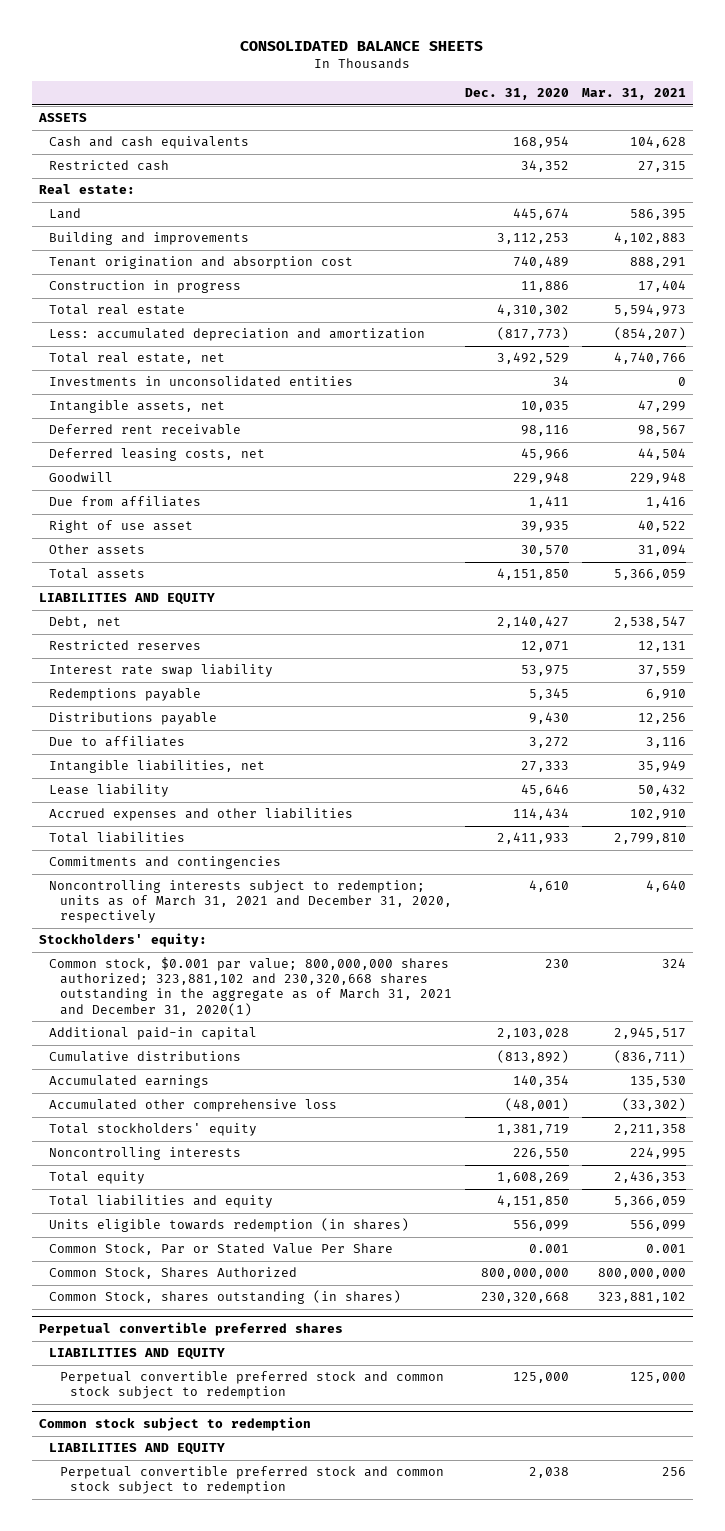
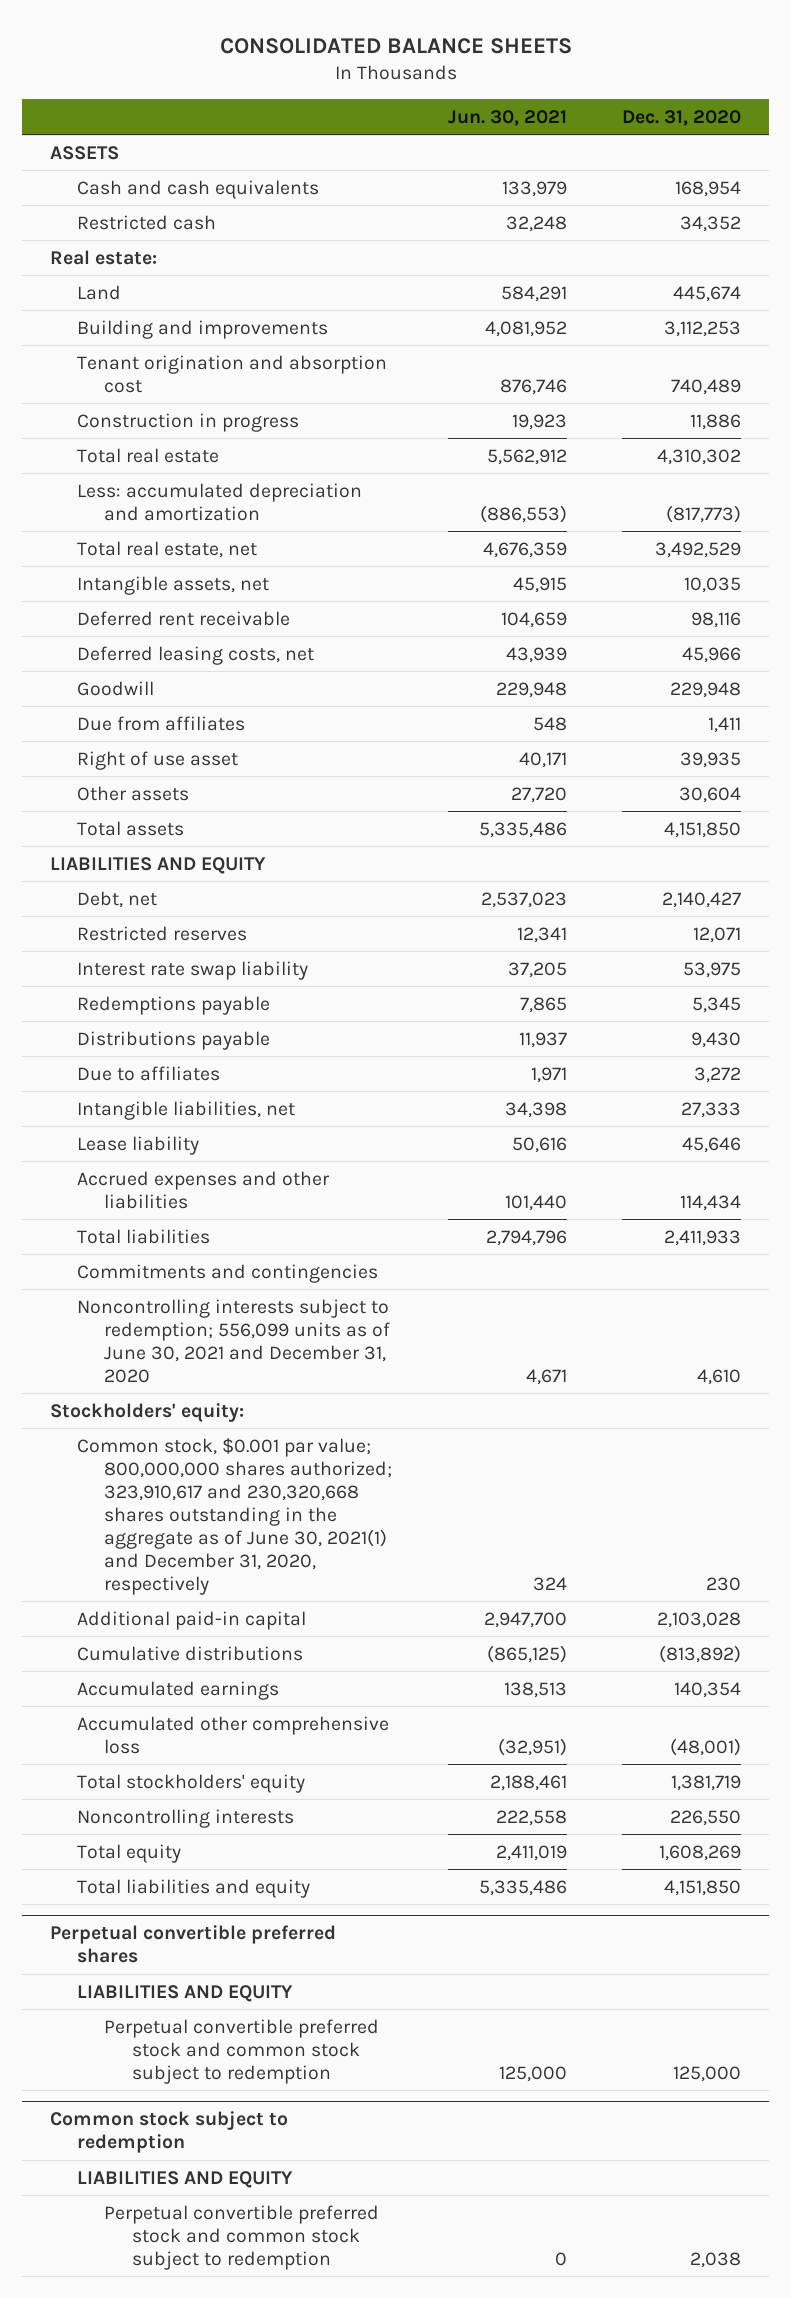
- | Dec. 31, 2020 | Mar. 31, 2021
+ | Jun. 30, 2021 | Dec. 31, 2020
- Investments in unconsolidated entities | 34 | 0
- Other assets | 30,570 | 31,094
+ Other assets | 27,720 | 30,604
- Noncontrolling interests subject to redemption; units as of March 31, 2021 and December 31, 2020, respectively | 4,610 | 4,640
+ Noncontrolling interests subject to redemption; 556,099 units as of June 30, 2021 and December 31, 2020 | 4,671 | 4,610
- Common stock, $0.001 par value; 800,000,000 shares authorized; 323,881,102 and 230,320,668 shares outstanding in the aggregate as of March 31, 2021 and December 31, 2020(1) | 230 | 324
+ Common stock, $0.001 par value; 800,000,000 shares authorized; 323,910,617 and 230,320,668 shares outstanding in the aggregate as of June 30, 2021(1) and December 31, 2020, respectively | 324 | 230
- Units eligible towards redemption (in shares) | 556,099 | 556,099
- Common Stock, Par or Stated Value Per Share | 0.001 | 0.001
- Common Stock, Shares Authorized | 800,000,000 | 800,000,000
- Common Stock, shares outstanding (in shares) | 230,320,668 | 323,881,102

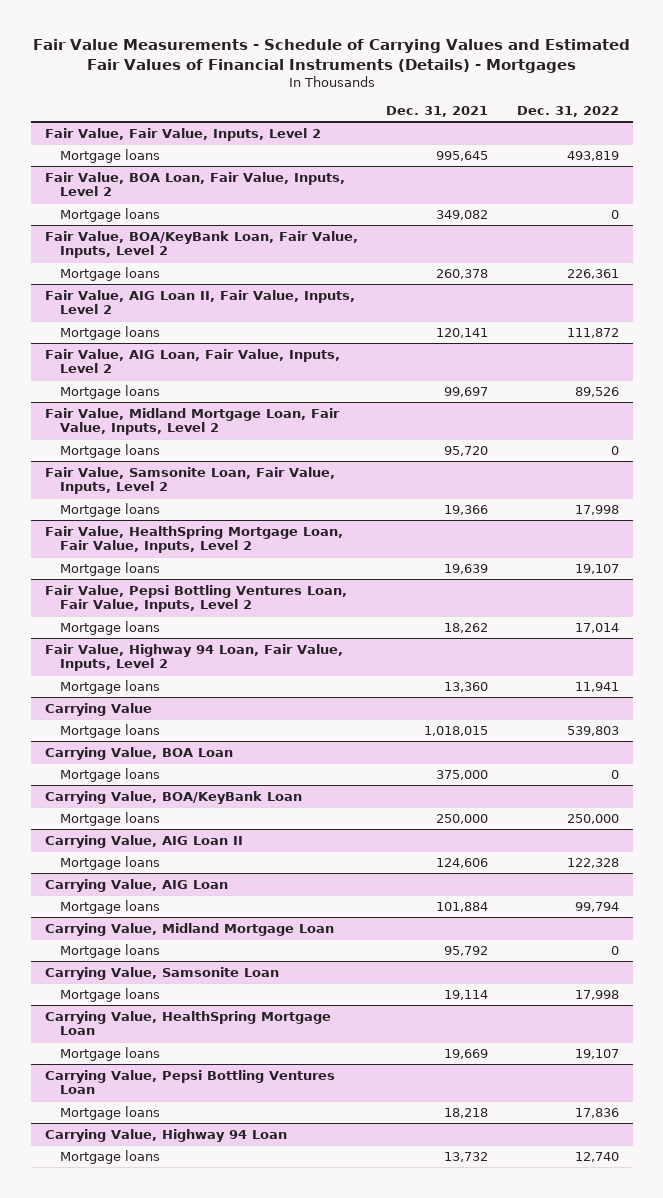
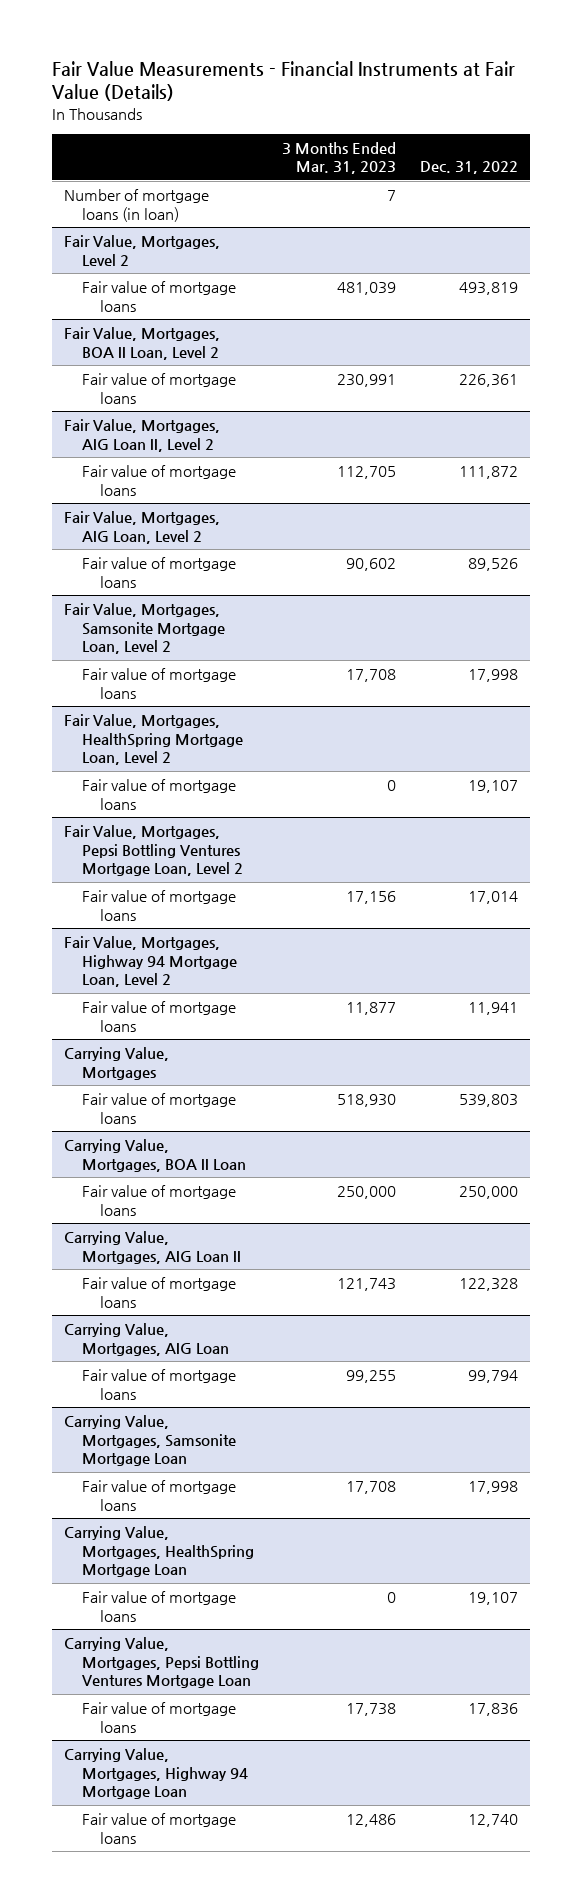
- Fair Value Measurements - Schedule of Carrying Values and Estimated Fair Values of Financial Instruments (Details) - Mortgages
+ Fair Value Measurements - Financial Instruments at Fair Value (Details)
- | Dec. 31, 2021 | Dec. 31, 2022
+ | 3 Months Ended Mar. 31, 2023 | Dec. 31, 2022
- Fair Value, Fair Value, Inputs, Level 2
- Mortgage loans | 995,645 | 493,819
- Fair Value, BOA Loan, Fair Value, Inputs, Level 2
- Mortgage loans | 349,082 | 0
- Fair Value, BOA/KeyBank Loan, Fair Value, Inputs, Level 2
- Mortgage loans | 260,378 | 226,361
- Fair Value, AIG Loan II, Fair Value, Inputs, Level 2
- Mortgage loans | 120,141 | 111,872
- Fair Value, AIG Loan, Fair Value, Inputs, Level 2
- Mortgage loans | 99,697 | 89,526
- Fair Value, Midland Mortgage Loan, Fair Value, Inputs, Level 2
- Mortgage loans | 95,720 | 0
- Fair Value, Samsonite Loan, Fair Value, Inputs, Level 2
- Mortgage loans | 19,366 | 17,998
- Fair Value, HealthSpring Mortgage Loan, Fair Value, Inputs, Level 2
- Mortgage loans | 19,639 | 19,107
- Fair Value, Pepsi Bottling Ventures Loan, Fair Value, Inputs, Level 2
- Mortgage loans | 18,262 | 17,014
- Fair Value, Highway 94 Loan, Fair Value, Inputs, Level 2
- Mortgage loans | 13,360 | 11,941
- Carrying Value
- Mortgage loans | 1,018,015 | 539,803
- Carrying Value, BOA Loan
- Mortgage loans | 375,000 | 0
- Carrying Value, BOA/KeyBank Loan
- Mortgage loans | 250,000 | 250,000
- Carrying Value, AIG Loan II
- Mortgage loans | 124,606 | 122,328
- Carrying Value, AIG Loan
- Mortgage loans | 101,884 | 99,794
- Carrying Value, Midland Mortgage Loan
- Mortgage loans | 95,792 | 0
- Carrying Value, Samsonite Loan
- Mortgage loans | 19,114 | 17,998
- Carrying Value, HealthSpring Mortgage Loan
- Mortgage loans | 19,669 | 19,107
- Carrying Value, Pepsi Bottling Ventures Loan
- Mortgage loans | 18,218 | 17,836
- Carrying Value, Highway 94 Loan
- Mortgage loans | 13,732 | 12,740
+ Number of mortgage loans (in loan) | 7 |
+ Fair Value, Mortgages, Level 2
+ Fair value of mortgage loans | 481,039 | 493,819
+ Fair Value, Mortgages, BOA II Loan, Level 2
+ Fair value of mortgage loans | 230,991 | 226,361
+ Fair Value, Mortgages, AIG Loan II, Level 2
+ Fair value of mortgage loans | 112,705 | 111,872
+ Fair Value, Mortgages, AIG Loan, Level 2
+ Fair value of mortgage loans | 90,602 | 89,526
+ Fair Value, Mortgages, Samsonite Mortgage Loan, Level 2
+ Fair value of mortgage loans | 17,708 | 17,998
+ Fair Value, Mortgages, HealthSpring Mortgage Loan, Level 2
+ Fair value of mortgage loans | 0 | 19,107
+ Fair Value, Mortgages, Pepsi Bottling Ventures Mortgage Loan, Level 2
+ Fair value of mortgage loans | 17,156 | 17,014
+ Fair Value, Mortgages, Highway 94 Mortgage Loan, Level 2
+ Fair value of mortgage loans | 11,877 | 11,941
+ Carrying Value, Mortgages
+ Fair value of mortgage loans | 518,930 | 539,803
+ Carrying Value, Mortgages, BOA II Loan
+ Fair value of mortgage loans | 250,000 | 250,000
+ Carrying Value, Mortgages, AIG Loan II
+ Fair value of mortgage loans | 121,743 | 122,328
+ Carrying Value, Mortgages, AIG Loan
+ Fair value of mortgage loans | 99,255 | 99,794
+ Carrying Value, Mortgages, Samsonite Mortgage Loan
+ Fair value of mortgage loans | 17,708 | 17,998
+ Carrying Value, Mortgages, HealthSpring Mortgage Loan
+ Fair value of mortgage loans | 0 | 19,107
+ Carrying Value, Mortgages, Pepsi Bottling Ventures Mortgage Loan
+ Fair value of mortgage loans | 17,738 | 17,836
+ Carrying Value, Mortgages, Highway 94 Mortgage Loan
+ Fair value of mortgage loans | 12,486 | 12,740

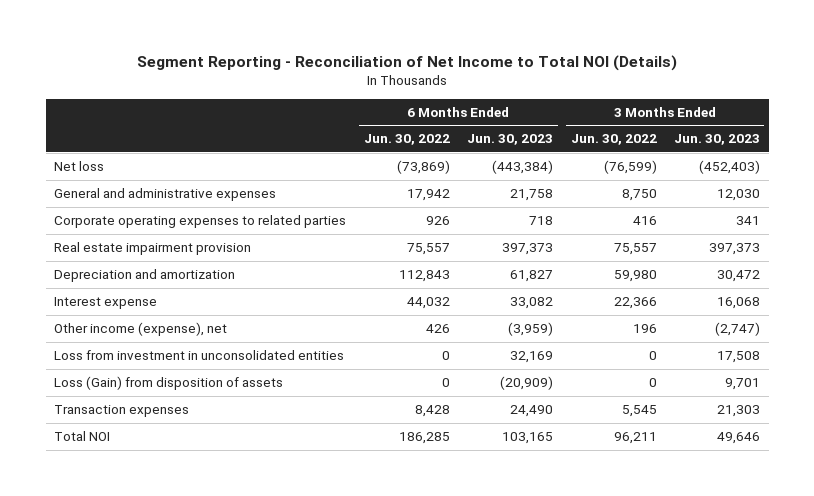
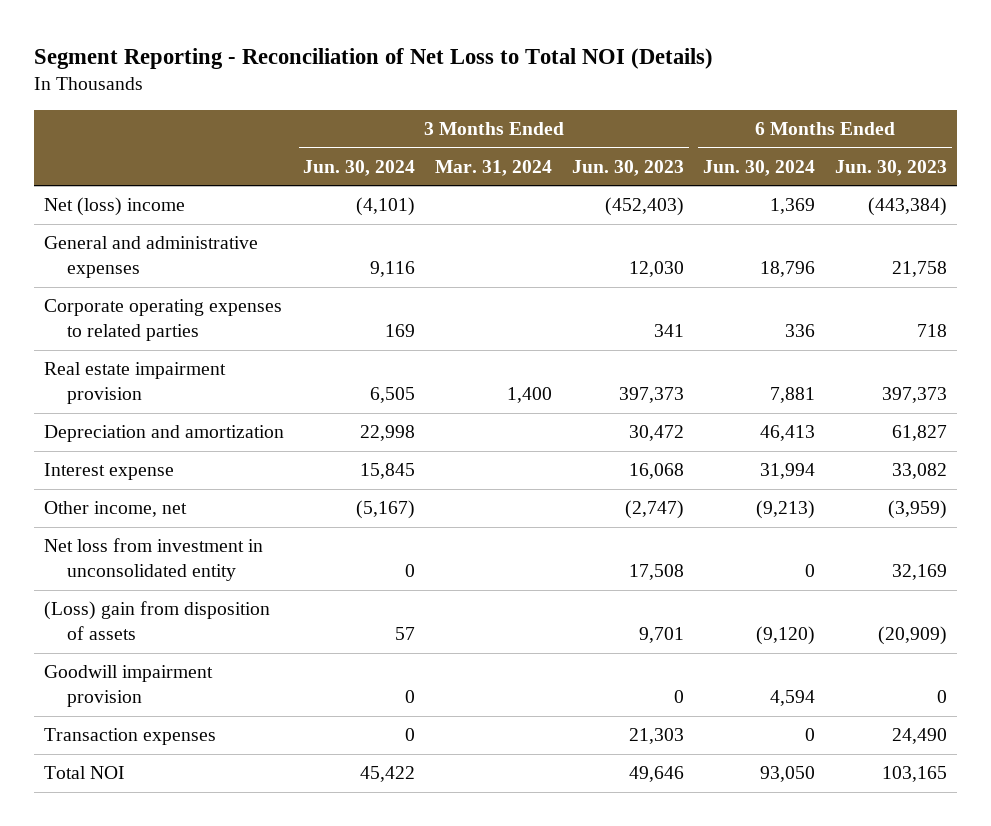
- Segment Reporting - Reconciliation of Net Income to Total NOI (Details)
+ Segment Reporting - Reconciliation of Net Loss to Total NOI (Details)
- | 6 Months Ended Jun. 30, 2022 | 6 Months Ended Jun. 30, 2023 | 3 Months Ended Jun. 30, 2022 | 3 Months Ended Jun. 30, 2023
+ | 3 Months Ended Jun. 30, 2024 | 3 Months Ended Mar. 31, 2024 | 3 Months Ended Jun. 30, 2023 | 6 Months Ended Jun. 30, 2024 | 6 Months Ended Jun. 30, 2023
- Net loss | (73,869) | (443,384) | (76,599) | (452,403)
+ Net (loss) income | (4,101) | | (452,403) | 1,369 | (443,384)
- Other income (expense), net | 426 | (3,959) | 196 | (2,747)
- Loss from investment in unconsolidated entities | 0 | 32,169 | 0 | 17,508
- Loss (Gain) from disposition of assets | 0 | (20,909) | 0 | 9,701
+ Other income, net | (5,167) | | (2,747) | (9,213) | (3,959)
+ Net loss from investment in unconsolidated entity | 0 | | 17,508 | 0 | 32,169
+ (Loss) gain from disposition of assets | 57 | | 9,701 | (9,120) | (20,909)
+ Goodwill impairment provision | 0 | | 0 | 4,594 | 0

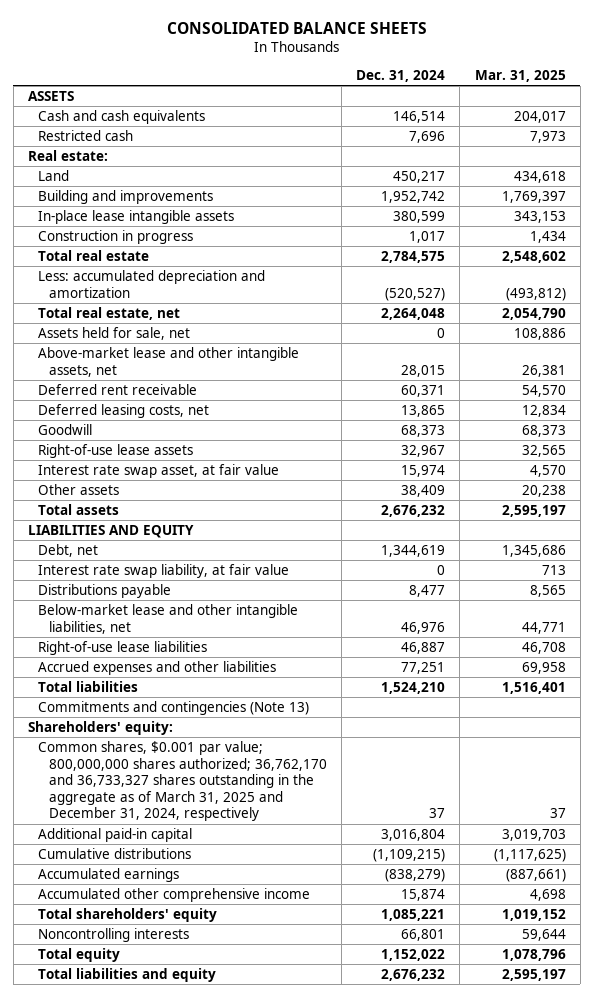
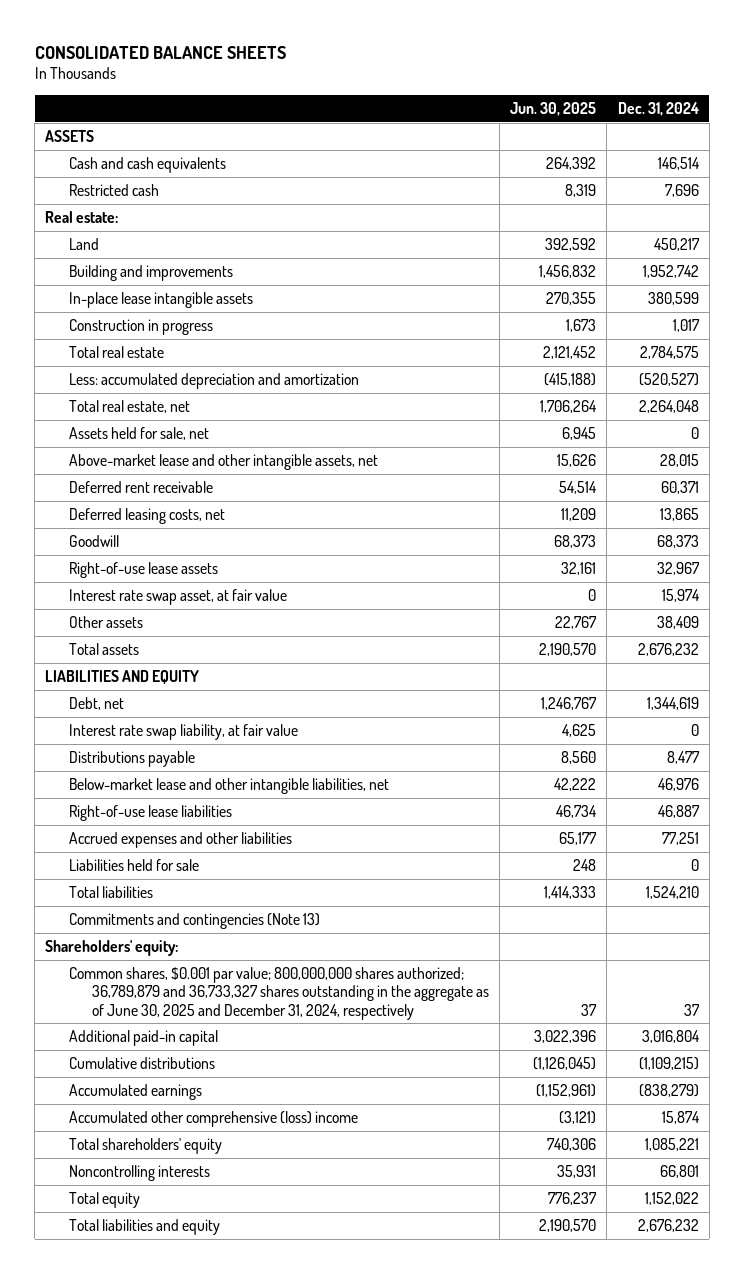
- | Dec. 31, 2024 | Mar. 31, 2025
+ | Jun. 30, 2025 | Dec. 31, 2024
+ Liabilities held for sale | 248 | 0
- Common shares, $0.001 par value; 800,000,000 shares authorized; 36,762,170 and 36,733,327 shares outstanding in the aggregate as of March 31, 2025 and December 31, 2024, respectively | 37 | 37
+ Common shares, $0.001 par value; 800,000,000 shares authorized; 36,789,879 and 36,733,327 shares outstanding in the aggregate as of June 30, 2025 and December 31, 2024, respectively | 37 | 37
- Accumulated other comprehensive income | 15,874 | 4,698
+ Accumulated other comprehensive (loss) income | (3,121) | 15,874

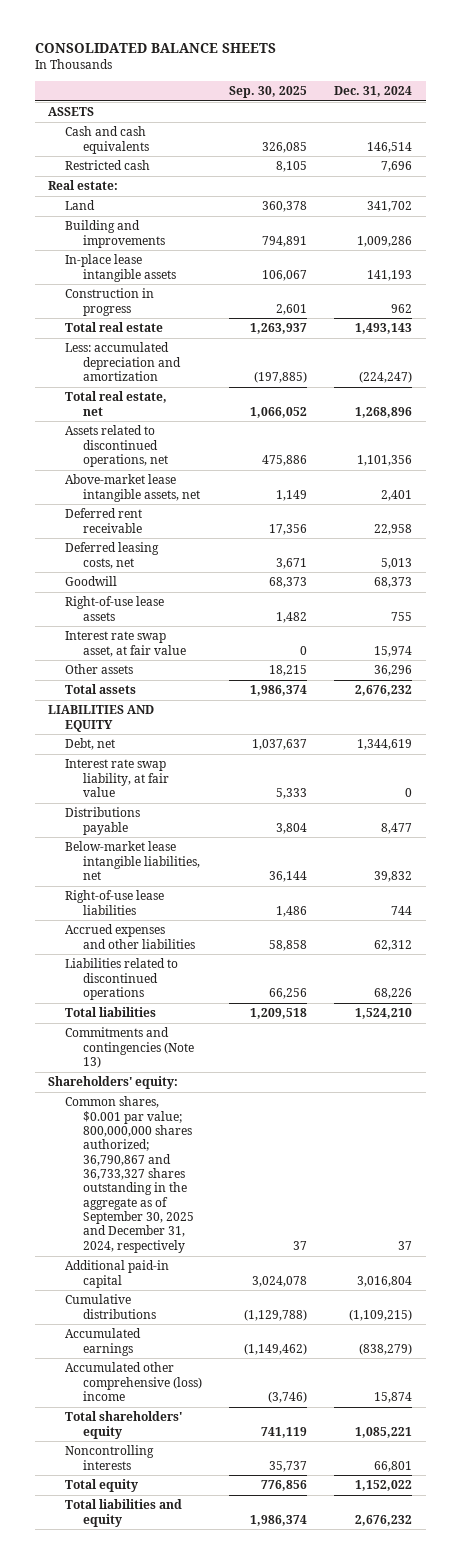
- | Jun. 30, 2025 | Dec. 31, 2024
+ | Sep. 30, 2025 | Dec. 31, 2024
- Land | 392,592 | 450,217
- Building and improvements | 1,456,832 | 1,952,742
- In-place lease intangible assets | 270,355 | 380,599
- Construction in progress | 1,673 | 1,017
- Total real estate | 2,121,452 | 2,784,575
- Less: accumulated depreciation and amortization | (415,188) | (520,527)
- Total real estate, net | 1,706,264 | 2,264,048
- Assets held for sale, net | 6,945 | 0
- Above-market lease and other intangible assets, net | 15,626 | 28,015
- Deferred rent receivable | 54,514 | 60,371
- Deferred leasing costs, net | 11,209 | 13,865
+ Land | 360,378 | 341,702
+ Building and improvements | 794,891 | 1,009,286
+ In-place lease intangible assets | 106,067 | 141,193
+ Construction in progress | 2,601 | 962
+ Total real estate | 1,263,937 | 1,493,143
+ Less: accumulated depreciation and amortization | (197,885) | (224,247)
+ Total real estate, net | 1,066,052 | 1,268,896
+ Assets related to discontinued operations, net | 475,886 | 1,101,356
+ Above-market lease intangible assets, net | 1,149 | 2,401
+ Deferred rent receivable | 17,356 | 22,958
+ Deferred leasing costs, net | 3,671 | 5,013
- Right-of-use lease assets | 32,161 | 32,967
+ Right-of-use lease assets | 1,482 | 755
- Other assets | 22,767 | 38,409
+ Other assets | 18,215 | 36,296
- Below-market lease and other intangible liabilities, net | 42,222 | 46,976
- Right-of-use lease liabilities | 46,734 | 46,887
- Accrued expenses and other liabilities | 65,177 | 77,251
- Liabilities held for sale | 248 | 0
+ Below-market lease intangible liabilities, net | 36,144 | 39,832
+ Right-of-use lease liabilities | 1,486 | 744
+ Accrued expenses and other liabilities | 58,858 | 62,312
+ Liabilities related to discontinued operations | 66,256 | 68,226
- Common shares, $0.001 par value; 800,000,000 shares authorized; 36,789,879 and 36,733,327 shares outstanding in the aggregate as of June 30, 2025 and December 31, 2024, respectively | 37 | 37
+ Common shares, $0.001 par value; 800,000,000 shares authorized; 36,790,867 and 36,733,327 shares outstanding in the aggregate as of September 30, 2025 and December 31, 2024, respectively | 37 | 37

